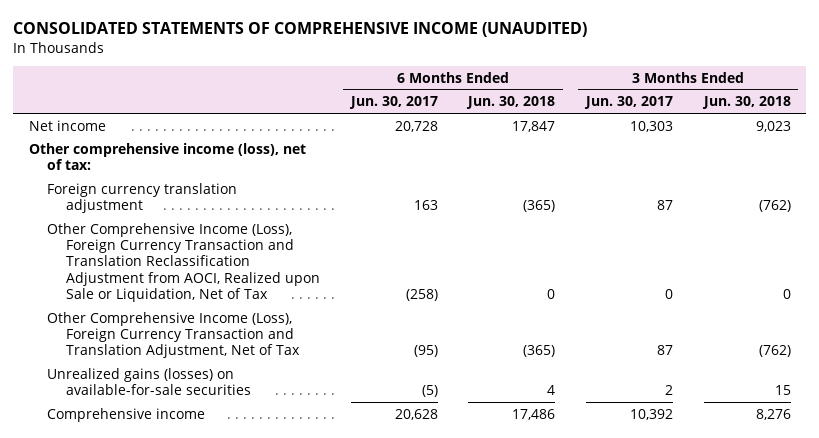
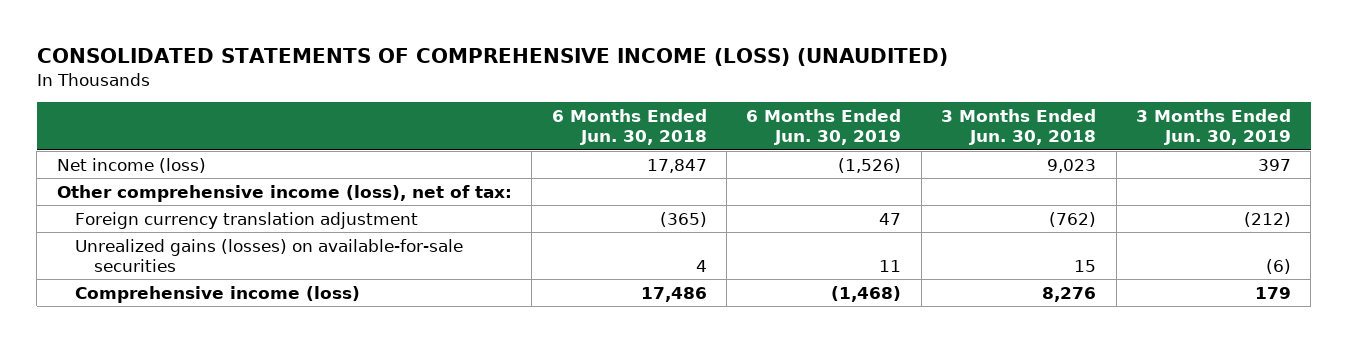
- CONSOLIDATED STATEMENTS OF COMPREHENSIVE INCOME (UNAUDITED)
+ CONSOLIDATED STATEMENTS OF COMPREHENSIVE INCOME (LOSS) (UNAUDITED)
- | 6 Months Ended Jun. 30, 2017 | 6 Months Ended Jun. 30, 2018 | 3 Months Ended Jun. 30, 2017 | 3 Months Ended Jun. 30, 2018
+ | 6 Months Ended Jun. 30, 2018 | 6 Months Ended Jun. 30, 2019 | 3 Months Ended Jun. 30, 2018 | 3 Months Ended Jun. 30, 2019
- Net income | 20,728 | 17,847 | 10,303 | 9,023
+ Net income (loss) | 17,847 | (1,526) | 9,023 | 397
- Other Comprehensive Income (Loss), Foreign Currency Transaction and Translation Reclassification Adjustment from AOCI, Realized upon Sale or Liquidation, Net of Tax | (258) | 0 | 0 | 0
- Other Comprehensive Income (Loss), Foreign Currency Transaction and Translation Adjustment, Net of Tax | (95) | (365) | 87 | (762)
- Comprehensive income | 20,628 | 17,486 | 10,392 | 8,276
+ Comprehensive income (loss) | 17,486 | (1,468) | 8,276 | 179

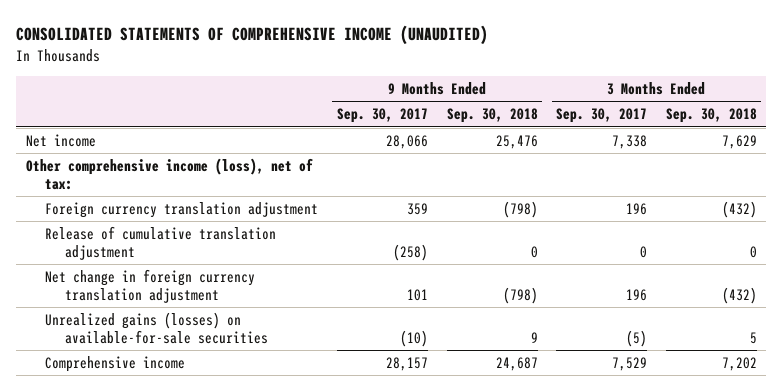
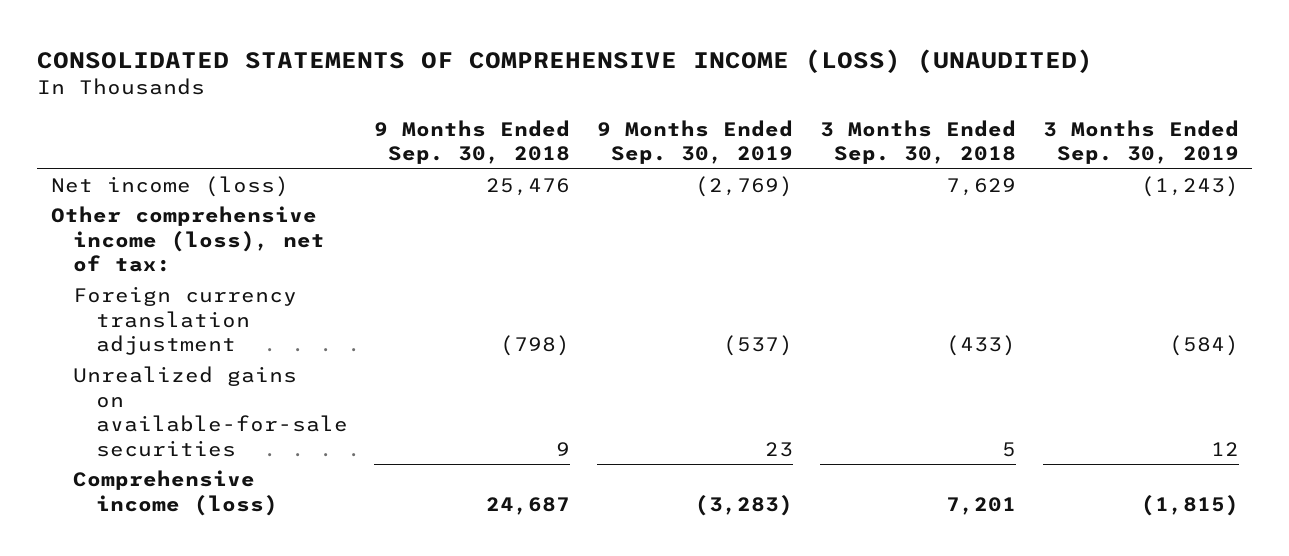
- CONSOLIDATED STATEMENTS OF COMPREHENSIVE INCOME (UNAUDITED)
+ CONSOLIDATED STATEMENTS OF COMPREHENSIVE INCOME (LOSS) (UNAUDITED)
- | 9 Months Ended Sep. 30, 2017 | 9 Months Ended Sep. 30, 2018 | 3 Months Ended Sep. 30, 2017 | 3 Months Ended Sep. 30, 2018
+ | 9 Months Ended Sep. 30, 2018 | 9 Months Ended Sep. 30, 2019 | 3 Months Ended Sep. 30, 2018 | 3 Months Ended Sep. 30, 2019
- Net income | 28,066 | 25,476 | 7,338 | 7,629
+ Net income (loss) | 25,476 | (2,769) | 7,629 | (1,243)
- Foreign currency translation adjustment | 359 | (798) | 196 | (432)
- Release of cumulative translation adjustment | (258) | 0 | 0 | 0
- Net change in foreign currency translation adjustment | 101 | (798) | 196 | (432)
- Unrealized gains (losses) on available-for-sale securities | (10) | 9 | (5) | 5
- Comprehensive income | 28,157 | 24,687 | 7,529 | 7,202
+ Foreign currency translation adjustment | (798) | (537) | (433) | (584)
+ Unrealized gains on available-for-sale securities | 9 | 23 | 5 | 12
+ Comprehensive income (loss) | 24,687 | (3,283) | 7,201 | (1,815)

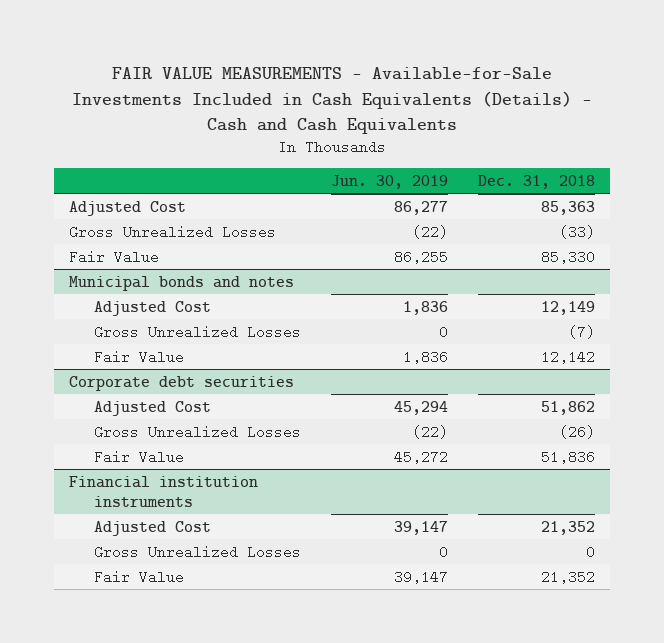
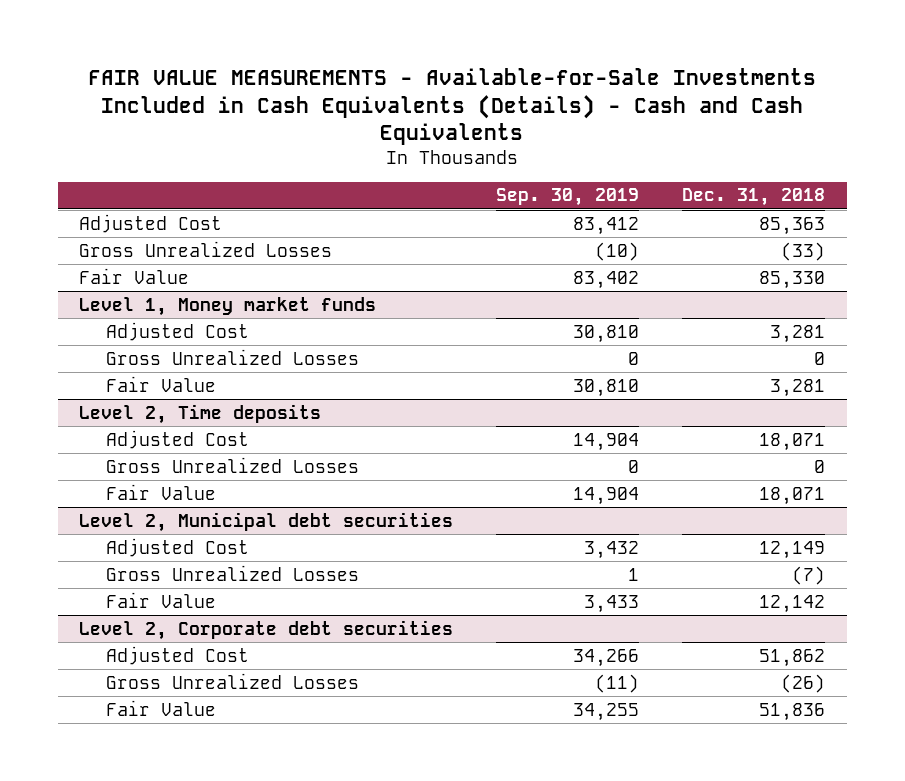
- | Jun. 30, 2019 | Dec. 31, 2018
+ | Sep. 30, 2019 | Dec. 31, 2018
- Municipal bonds and notes
+ Level 1, Money market funds
+ Adjusted Cost | 30,810 | 3,281
+ Gross Unrealized Losses | 0 | 0
+ Fair Value | 30,810 | 3,281
+ Level 2, Time deposits
+ Adjusted Cost | 14,904 | 18,071
+ Gross Unrealized Losses | 0 | 0
+ Fair Value | 14,904 | 18,071
+ Level 2, Municipal debt securities
- Corporate debt securities
+ Level 2, Corporate debt securities
- Financial institution instruments
- Adjusted Cost | 39,147 | 21,352
- Gross Unrealized Losses | 0 | 0
- Fair Value | 39,147 | 21,352

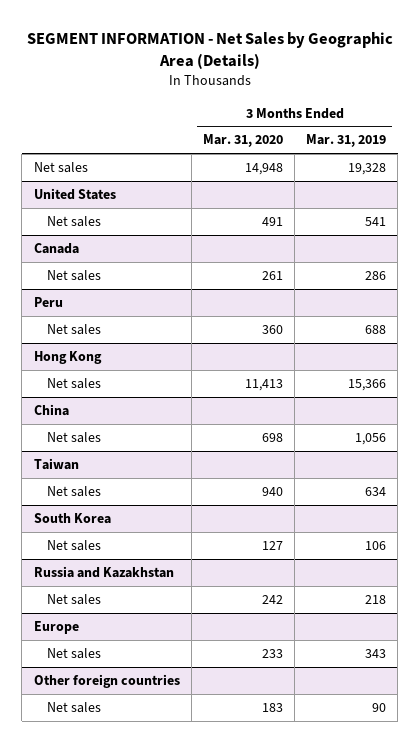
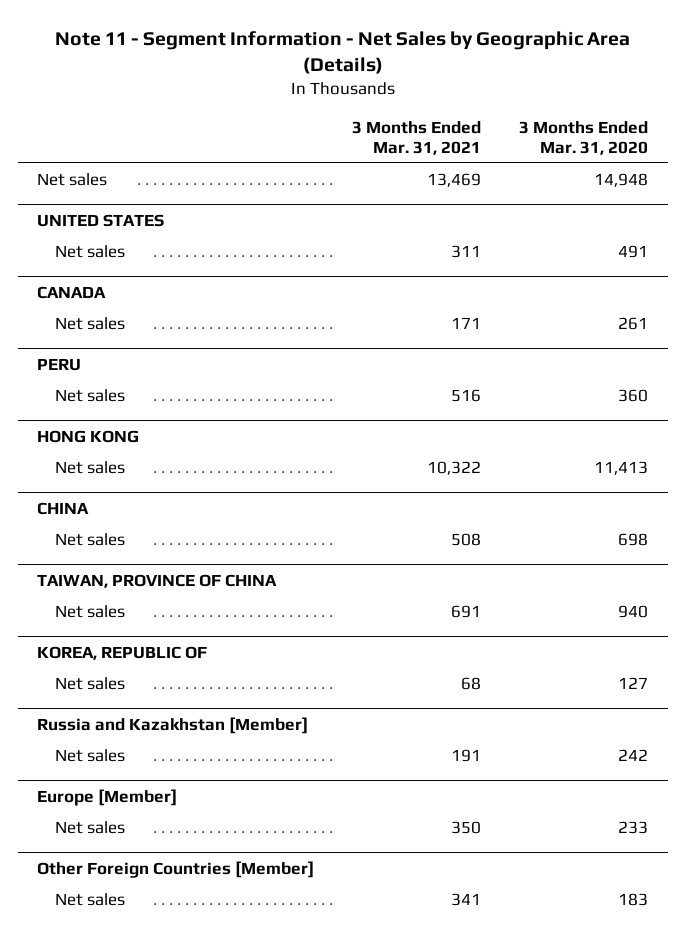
- SEGMENT INFORMATION - Net Sales by Geographic Area (Details)
+ Note 11 - Segment Information - Net Sales by Geographic Area (Details)
- | 3 Months Ended Mar. 31, 2020 | 3 Months Ended Mar. 31, 2019
+ | 3 Months Ended Mar. 31, 2021 | 3 Months Ended Mar. 31, 2020
- United States
+ UNITED STATES
- Canada
+ CANADA
- Peru
+ PERU
- Hong Kong
+ HONG KONG
- China
+ CHINA
- Taiwan
+ TAIWAN, PROVINCE OF CHINA
- South Korea
+ KOREA, REPUBLIC OF
- Russia and Kazakhstan
+ Russia and Kazakhstan [Member]
- Europe
+ Europe [Member]
- Other foreign countries
+ Other Foreign Countries [Member]

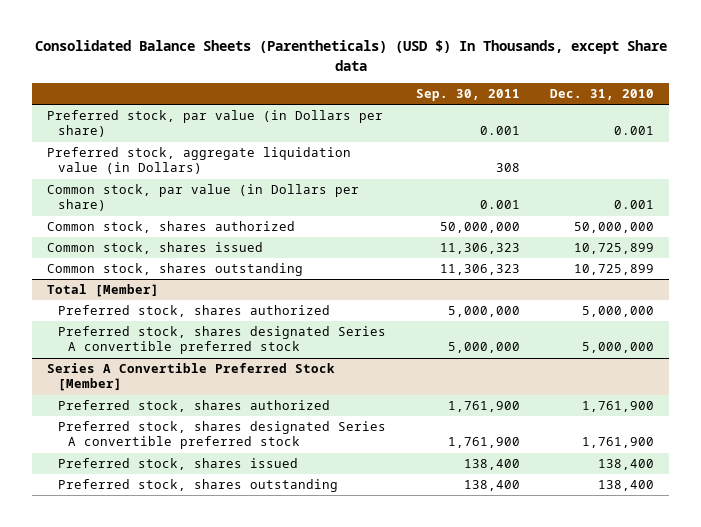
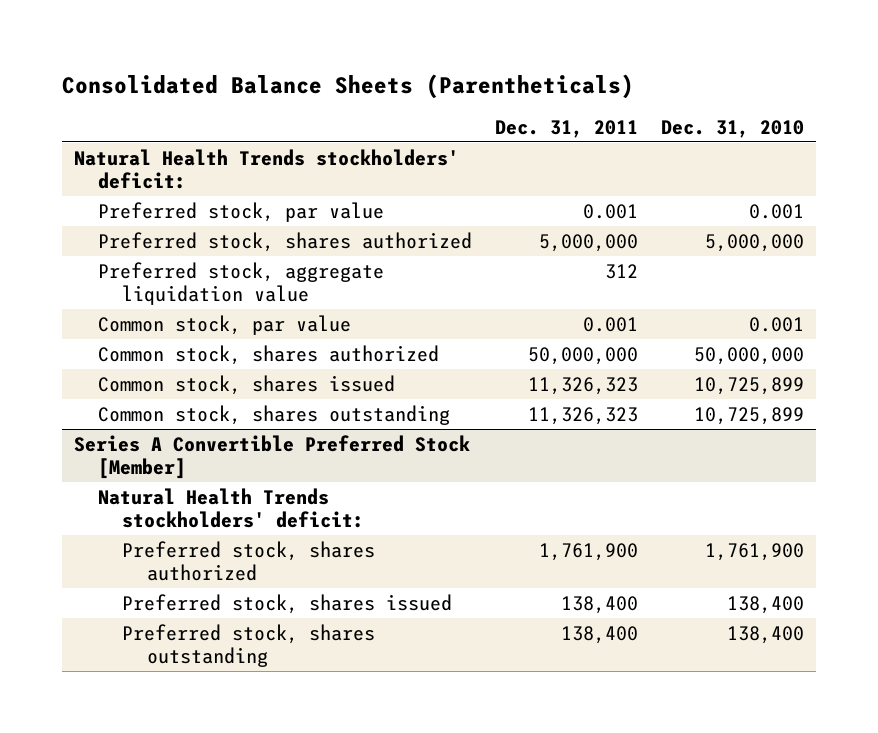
- Consolidated Balance Sheets (Parentheticals) (USD $) In Thousands, except Share data
+ Consolidated Balance Sheets (Parentheticals)
- | Sep. 30, 2011 | Dec. 31, 2010
+ | Dec. 31, 2011 | Dec. 31, 2010
- Preferred stock, par value (in Dollars per share) | 0.001 | 0.001
- Preferred stock, aggregate liquidation value (in Dollars) | 308 |
- Common stock, par value (in Dollars per share) | 0.001 | 0.001
+ Natural Health Trends stockholders' deficit:
+ Preferred stock, par value | 0.001 | 0.001
+ Preferred stock, shares authorized | 5,000,000 | 5,000,000
+ Preferred stock, aggregate liquidation value | 312 |
+ Common stock, par value | 0.001 | 0.001
- Total [Member]
- Preferred stock, shares authorized | 5,000,000 | 5,000,000
- Preferred stock, shares designated Series A convertible preferred stock | 5,000,000 | 5,000,000
@ Series A Convertible Preferred Stock [Member]
+ Natural Health Trends stockholders' deficit:
- Preferred stock, shares designated Series A convertible preferred stock | 1,761,900 | 1,761,900

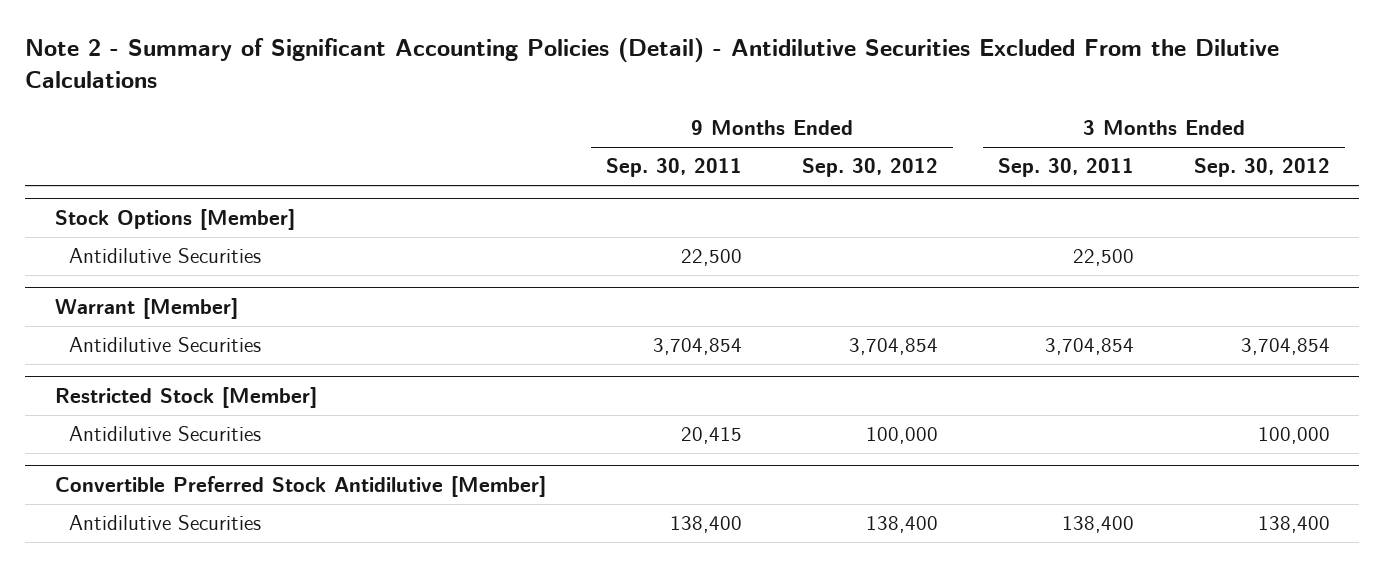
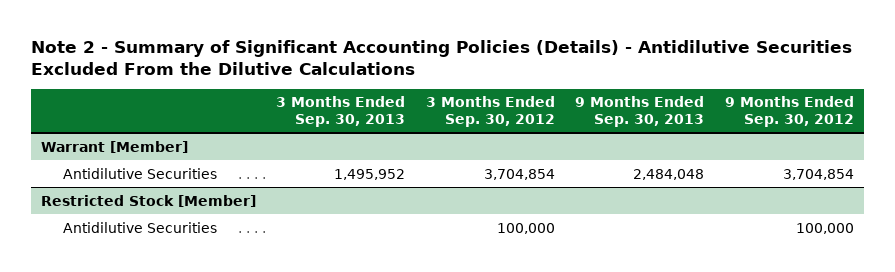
- Note 2 - Summary of Significant Accounting Policies (Detail) - Antidilutive Securities Excluded From the Dilutive Calculations
+ Note 2 - Summary of Significant Accounting Policies (Details) - Antidilutive Securities Excluded From the Dilutive Calculations
- | 9 Months Ended Sep. 30, 2011 | 9 Months Ended Sep. 30, 2012 | 3 Months Ended Sep. 30, 2011 | 3 Months Ended Sep. 30, 2012
+ | 3 Months Ended Sep. 30, 2013 | 3 Months Ended Sep. 30, 2012 | 9 Months Ended Sep. 30, 2013 | 9 Months Ended Sep. 30, 2012
- Stock Options [Member]
- Antidilutive Securities | 22,500 | | 22,500 |
- Convertible Preferred Stock Antidilutive [Member]
- Antidilutive Securities | 138,400 | 138,400 | 138,400 | 138,400

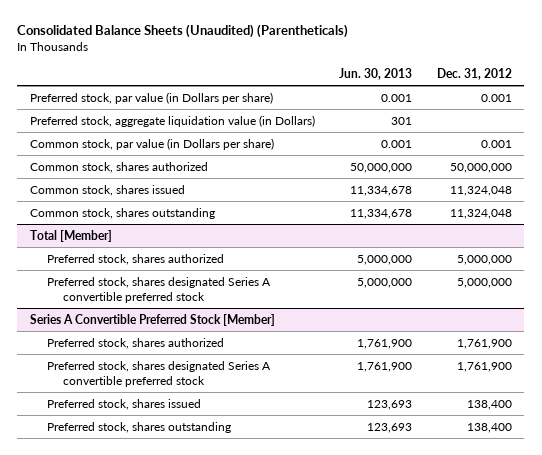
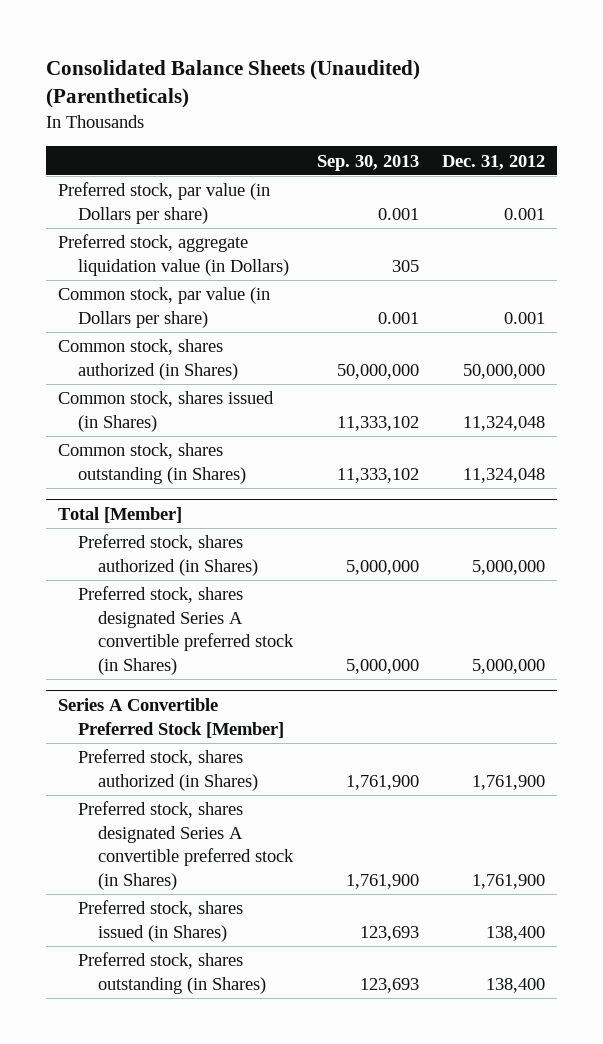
- | Jun. 30, 2013 | Dec. 31, 2012
+ | Sep. 30, 2013 | Dec. 31, 2012
- Common stock, shares authorized | 50,000,000 | 50,000,000
- Common stock, shares issued | 11,334,678 | 11,324,048
- Common stock, shares outstanding | 11,334,678 | 11,324,048
+ Common stock, shares authorized (in Shares) | 50,000,000 | 50,000,000
+ Common stock, shares issued (in Shares) | 11,333,102 | 11,324,048
+ Common stock, shares outstanding (in Shares) | 11,333,102 | 11,324,048
@ Total [Member]
- Preferred stock, shares authorized | 5,000,000 | 5,000,000
- Preferred stock, shares designated Series A convertible preferred stock | 5,000,000 | 5,000,000
+ Preferred stock, shares authorized (in Shares) | 5,000,000 | 5,000,000
+ Preferred stock, shares designated Series A convertible preferred stock (in Shares) | 5,000,000 | 5,000,000
@ Series A Convertible Preferred Stock [Member]
- Preferred stock, shares authorized | 1,761,900 | 1,761,900
- Preferred stock, shares designated Series A convertible preferred stock | 1,761,900 | 1,761,900
- Preferred stock, shares issued | 123,693 | 138,400
- Preferred stock, shares outstanding | 123,693 | 138,400
+ Preferred stock, shares authorized (in Shares) | 1,761,900 | 1,761,900
+ Preferred stock, shares designated Series A convertible preferred stock (in Shares) | 1,761,900 | 1,761,900
+ Preferred stock, shares issued (in Shares) | 123,693 | 138,400
+ Preferred stock, shares outstanding (in Shares) | 123,693 | 138,400

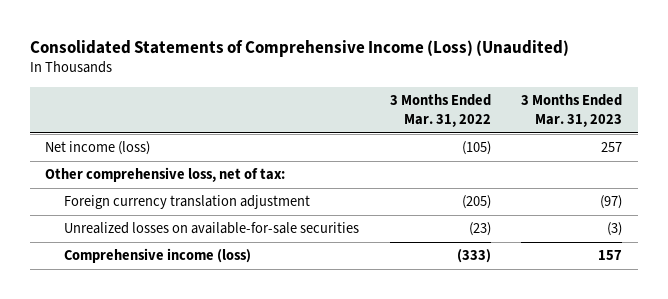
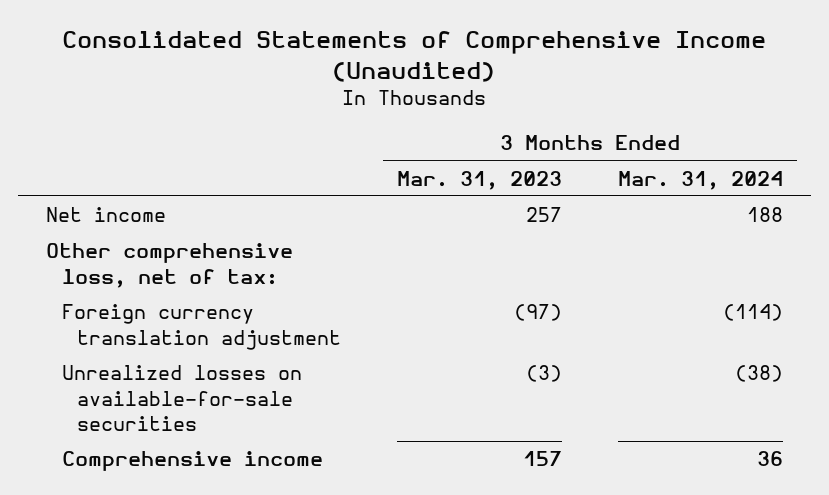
- Consolidated Statements of Comprehensive Income (Loss) (Unaudited)
+ Consolidated Statements of Comprehensive Income (Unaudited)
- | 3 Months Ended Mar. 31, 2022 | 3 Months Ended Mar. 31, 2023
+ | 3 Months Ended Mar. 31, 2023 | 3 Months Ended Mar. 31, 2024
- Net income (loss) | (105) | 257
+ Net income | 257 | 188
- Comprehensive income (loss) | (333) | 157
+ Comprehensive income | 157 | 36

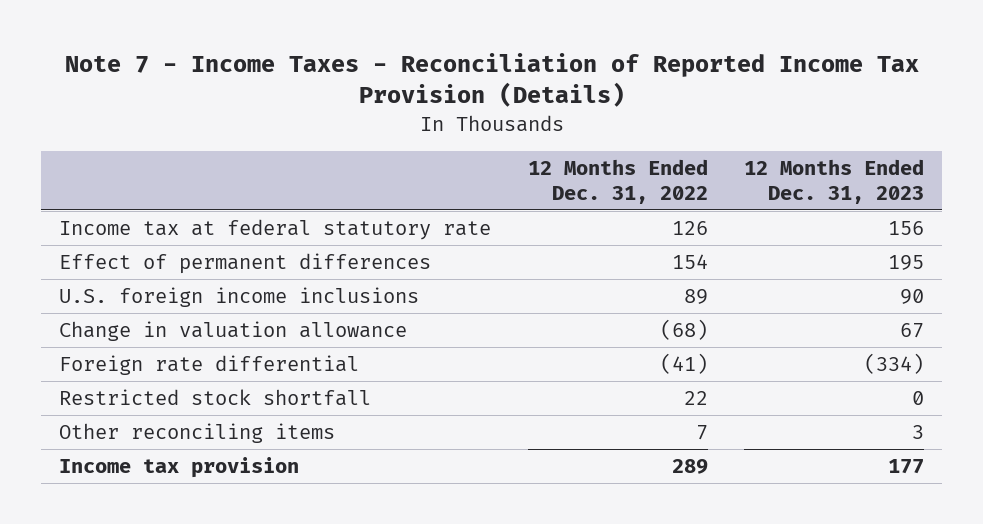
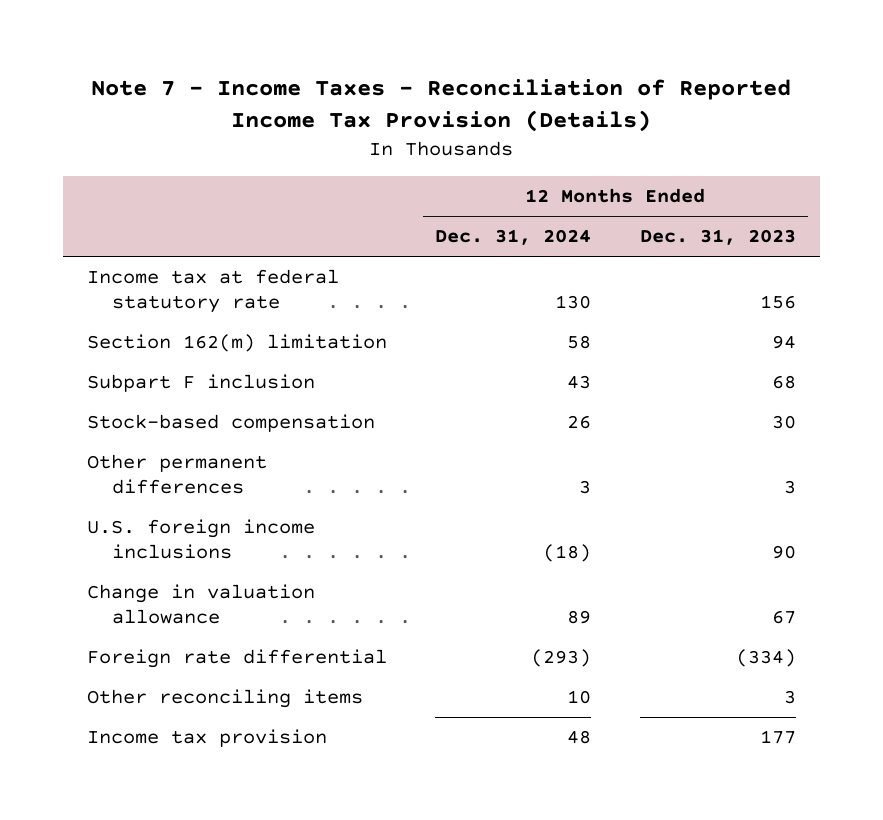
- | 12 Months Ended Dec. 31, 2022 | 12 Months Ended Dec. 31, 2023
+ | 12 Months Ended Dec. 31, 2024 | 12 Months Ended Dec. 31, 2023
- Effect of permanent differences | 154 | 195
+ Section 162(m) limitation | 58 | 94
+ Subpart F inclusion | 43 | 68
+ Stock-based compensation | 26 | 30
+ Other permanent differences | 3 | 3
- Restricted stock shortfall | 22 | 0

